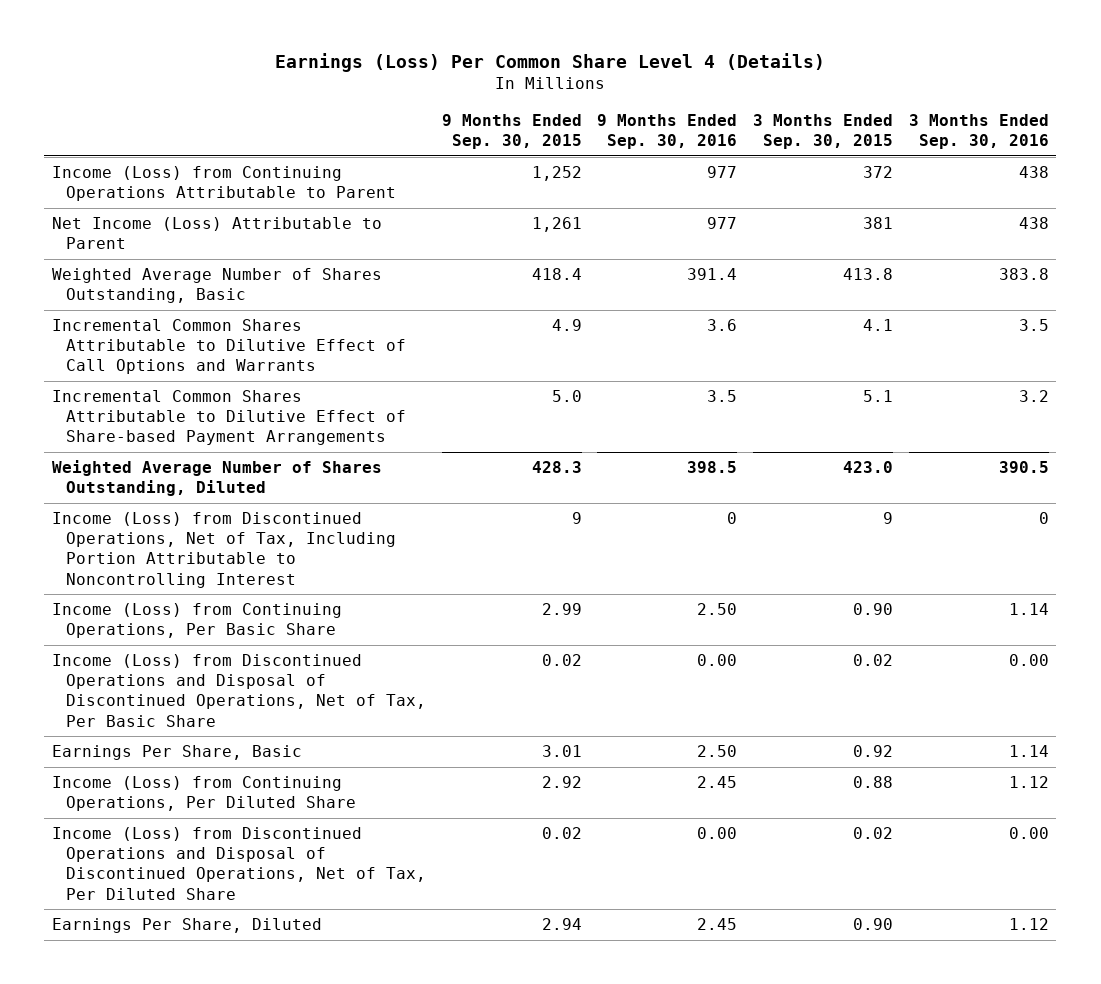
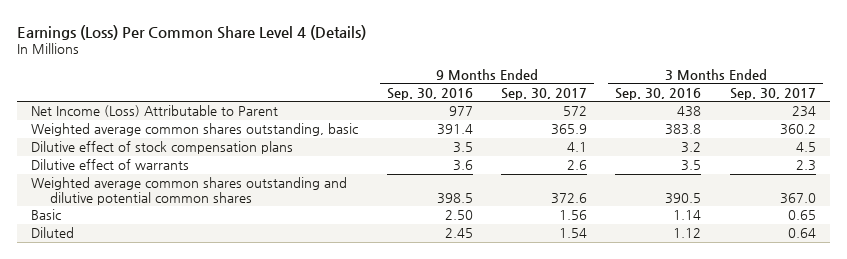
- | 9 Months Ended Sep. 30, 2015 | 9 Months Ended Sep. 30, 2016 | 3 Months Ended Sep. 30, 2015 | 3 Months Ended Sep. 30, 2016
+ | 9 Months Ended Sep. 30, 2016 | 9 Months Ended Sep. 30, 2017 | 3 Months Ended Sep. 30, 2016 | 3 Months Ended Sep. 30, 2017
- Income (Loss) from Continuing Operations Attributable to Parent | 1,252 | 977 | 372 | 438
- Weighted Average Number of Shares Outstanding, Basic | 418.4 | 391.4 | 413.8 | 383.8
- Incremental Common Shares Attributable to Dilutive Effect of Call Options and Warrants | 4.9 | 3.6 | 4.1 | 3.5
- Incremental Common Shares Attributable to Dilutive Effect of Share-based Payment Arrangements | 5.0 | 3.5 | 5.1 | 3.2
- Weighted Average Number of Shares Outstanding, Diluted | 428.3 | 398.5 | 423.0 | 390.5
- Income (Loss) from Discontinued Operations, Net of Tax, Including Portion Attributable to Noncontrolling Interest | 9 | 0 | 9 | 0
- Income (Loss) from Continuing Operations, Per Basic Share | 2.99 | 2.50 | 0.90 | 1.14
- Income (Loss) from Discontinued Operations and Disposal of Discontinued Operations, Net of Tax, Per Basic Share | 0.02 | 0.00 | 0.02 | 0.00
- Earnings Per Share, Basic | 3.01 | 2.50 | 0.92 | 1.14
- Income (Loss) from Continuing Operations, Per Diluted Share | 2.92 | 2.45 | 0.88 | 1.12
- Income (Loss) from Discontinued Operations and Disposal of Discontinued Operations, Net of Tax, Per Diluted Share | 0.02 | 0.00 | 0.02 | 0.00
- Earnings Per Share, Diluted | 2.94 | 2.45 | 0.90 | 1.12
+ Weighted average common shares outstanding, basic | 391.4 | 365.9 | 383.8 | 360.2
+ Dilutive effect of stock compensation plans | 3.5 | 4.1 | 3.2 | 4.5
+ Dilutive effect of warrants | 3.6 | 2.6 | 3.5 | 2.3
+ Weighted average common shares outstanding and dilutive potential common shares | 398.5 | 372.6 | 390.5 | 367.0
+ Basic | 2.50 | 1.56 | 1.14 | 0.65
+ Diluted | 2.45 | 1.54 | 1.12 | 0.64

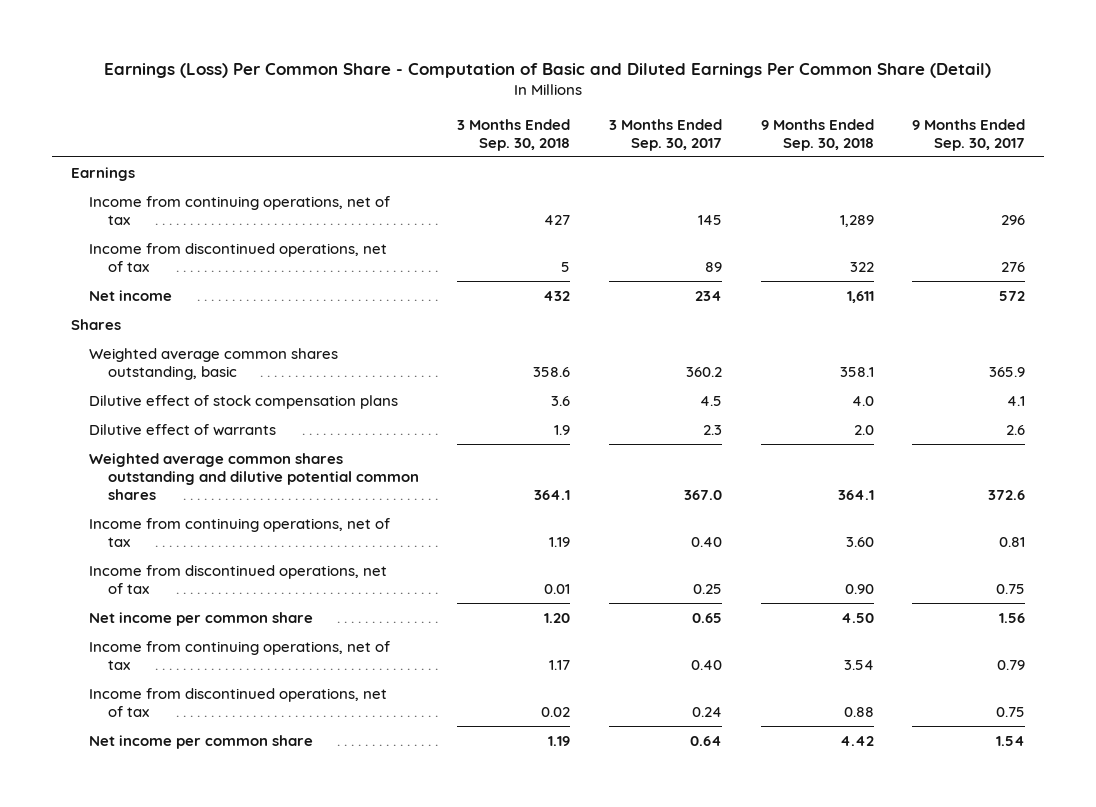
- Earnings (Loss) Per Common Share Level 4 (Details)
+ Earnings (Loss) Per Common Share - Computation of Basic and Diluted Earnings Per Common Share (Detail)
- | 9 Months Ended Sep. 30, 2016 | 9 Months Ended Sep. 30, 2017 | 3 Months Ended Sep. 30, 2016 | 3 Months Ended Sep. 30, 2017
+ | 3 Months Ended Sep. 30, 2018 | 3 Months Ended Sep. 30, 2017 | 9 Months Ended Sep. 30, 2018 | 9 Months Ended Sep. 30, 2017
- Net Income (Loss) Attributable to Parent | 977 | 572 | 438 | 234
+ Earnings
+ Income from continuing operations, net of tax | 427 | 145 | 1,289 | 296
+ Income from discontinued operations, net of tax | 5 | 89 | 322 | 276
+ Net income | 432 | 234 | 1,611 | 572
+ Shares
- Basic | 2.50 | 1.56 | 1.14 | 0.65
- Diluted | 2.45 | 1.54 | 1.12 | 0.64
+ Income from continuing operations, net of tax | 1.19 | 0.40 | 3.60 | 0.81
+ Income from discontinued operations, net of tax | 0.01 | 0.25 | 0.90 | 0.75
+ Net income per common share | 1.20 | 0.65 | 4.50 | 1.56
+ Income from continuing operations, net of tax | 1.17 | 0.40 | 3.54 | 0.79
+ Income from discontinued operations, net of tax | 0.02 | 0.24 | 0.88 | 0.75
+ Net income per common share | 1.19 | 0.64 | 4.42 | 1.54

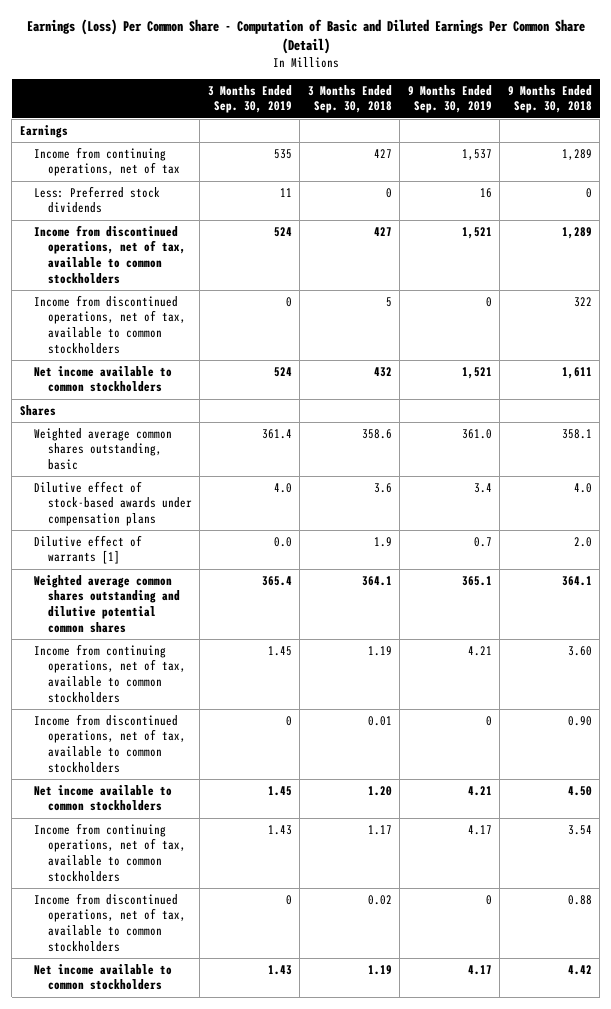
- | 3 Months Ended Sep. 30, 2018 | 3 Months Ended Sep. 30, 2017 | 9 Months Ended Sep. 30, 2018 | 9 Months Ended Sep. 30, 2017
+ | 3 Months Ended Sep. 30, 2019 | 3 Months Ended Sep. 30, 2018 | 9 Months Ended Sep. 30, 2019 | 9 Months Ended Sep. 30, 2018
- Income from discontinued operations, net of tax | 5 | 89 | 322 | 276
- Net income | 432 | 234 | 1,611 | 572
+ Less: Preferred stock dividends | 11 | 0 | 16 | 0
+ Income from discontinued operations, net of tax, available to common stockholders | 524 | 427 | 1,521 | 1,289
+ Income from discontinued operations, net of tax, available to common stockholders | 0 | 5 | 0 | 322
+ Net income available to common stockholders | 524 | 432 | 1,521 | 1,611
- Dilutive effect of stock compensation plans | 3.6 | 4.5 | 4.0 | 4.1
- Dilutive effect of warrants | 1.9 | 2.3 | 2.0 | 2.6
+ Dilutive effect of stock-based awards under compensation plans | 4.0 | 3.6 | 3.4 | 4.0
+ Dilutive effect of warrants [1] | 0.0 | 1.9 | 0.7 | 2.0
- Income from continuing operations, net of tax | 1.19 | 0.40 | 3.60 | 0.81
- Income from discontinued operations, net of tax | 0.01 | 0.25 | 0.90 | 0.75
- Net income per common share | 1.20 | 0.65 | 4.50 | 1.56
- Income from continuing operations, net of tax | 1.17 | 0.40 | 3.54 | 0.79
- Income from discontinued operations, net of tax | 0.02 | 0.24 | 0.88 | 0.75
- Net income per common share | 1.19 | 0.64 | 4.42 | 1.54
+ Income from continuing operations, net of tax, available to common stockholders | 1.45 | 1.19 | 4.21 | 3.60
+ Income from discontinued operations, net of tax, available to common stockholders | 0 | 0.01 | 0 | 0.90
+ Net income available to common stockholders | 1.45 | 1.20 | 4.21 | 4.50
+ Income from continuing operations, net of tax, available to common stockholders | 1.43 | 1.17 | 4.17 | 3.54
+ Income from discontinued operations, net of tax, available to common stockholders | 0 | 0.02 | 0 | 0.88
+ Net income available to common stockholders | 1.43 | 1.19 | 4.17 | 4.42

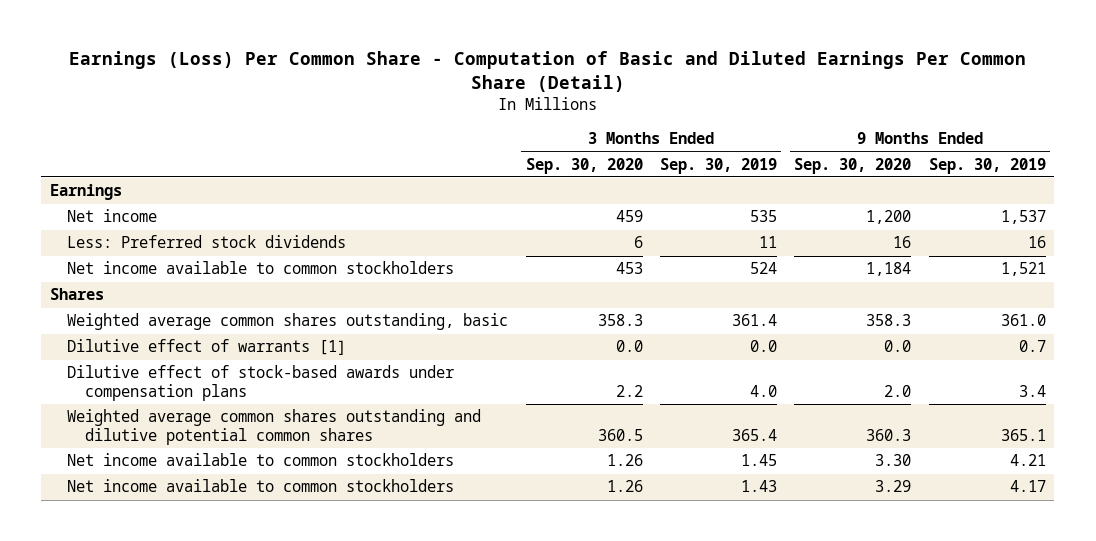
- | 3 Months Ended Sep. 30, 2019 | 3 Months Ended Sep. 30, 2018 | 9 Months Ended Sep. 30, 2019 | 9 Months Ended Sep. 30, 2018
+ | 3 Months Ended Sep. 30, 2020 | 3 Months Ended Sep. 30, 2019 | 9 Months Ended Sep. 30, 2020 | 9 Months Ended Sep. 30, 2019
- Income from continuing operations, net of tax | 535 | 427 | 1,537 | 1,289
+ Net income | 459 | 535 | 1,200 | 1,537
- Income from discontinued operations, net of tax, available to common stockholders | 524 | 427 | 1,521 | 1,289
- Income from discontinued operations, net of tax, available to common stockholders | 0 | 5 | 0 | 322
moved down: Dilutive effect of stock-based awards under compensation plans | 2.2 | 4.0 | 2.0 | 3.4
- Income from continuing operations, net of tax, available to common stockholders | 1.45 | 1.19 | 4.21 | 3.60
- Income from discontinued operations, net of tax, available to common stockholders | 0 | 0.01 | 0 | 0.90
- Income from continuing operations, net of tax, available to common stockholders | 1.43 | 1.17 | 4.17 | 3.54
- Income from discontinued operations, net of tax, available to common stockholders | 0 | 0.02 | 0 | 0.88

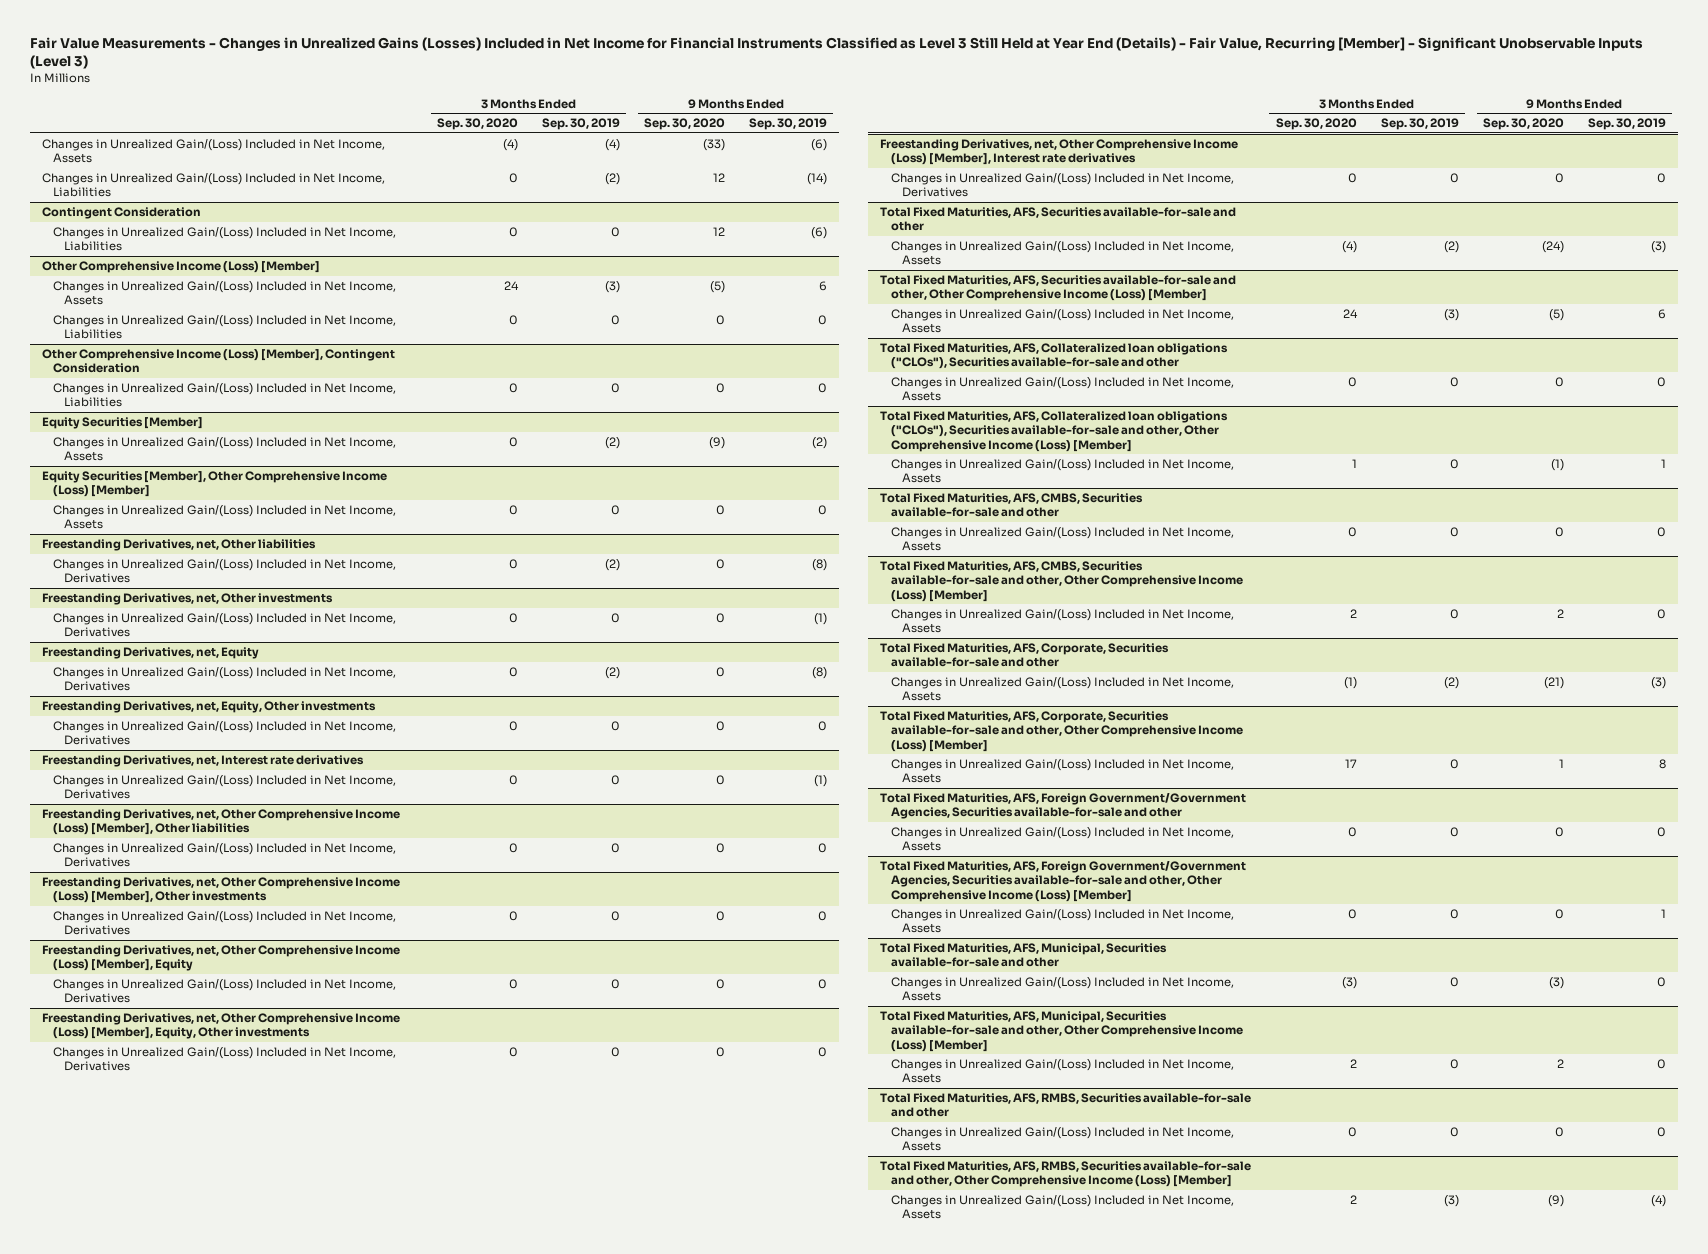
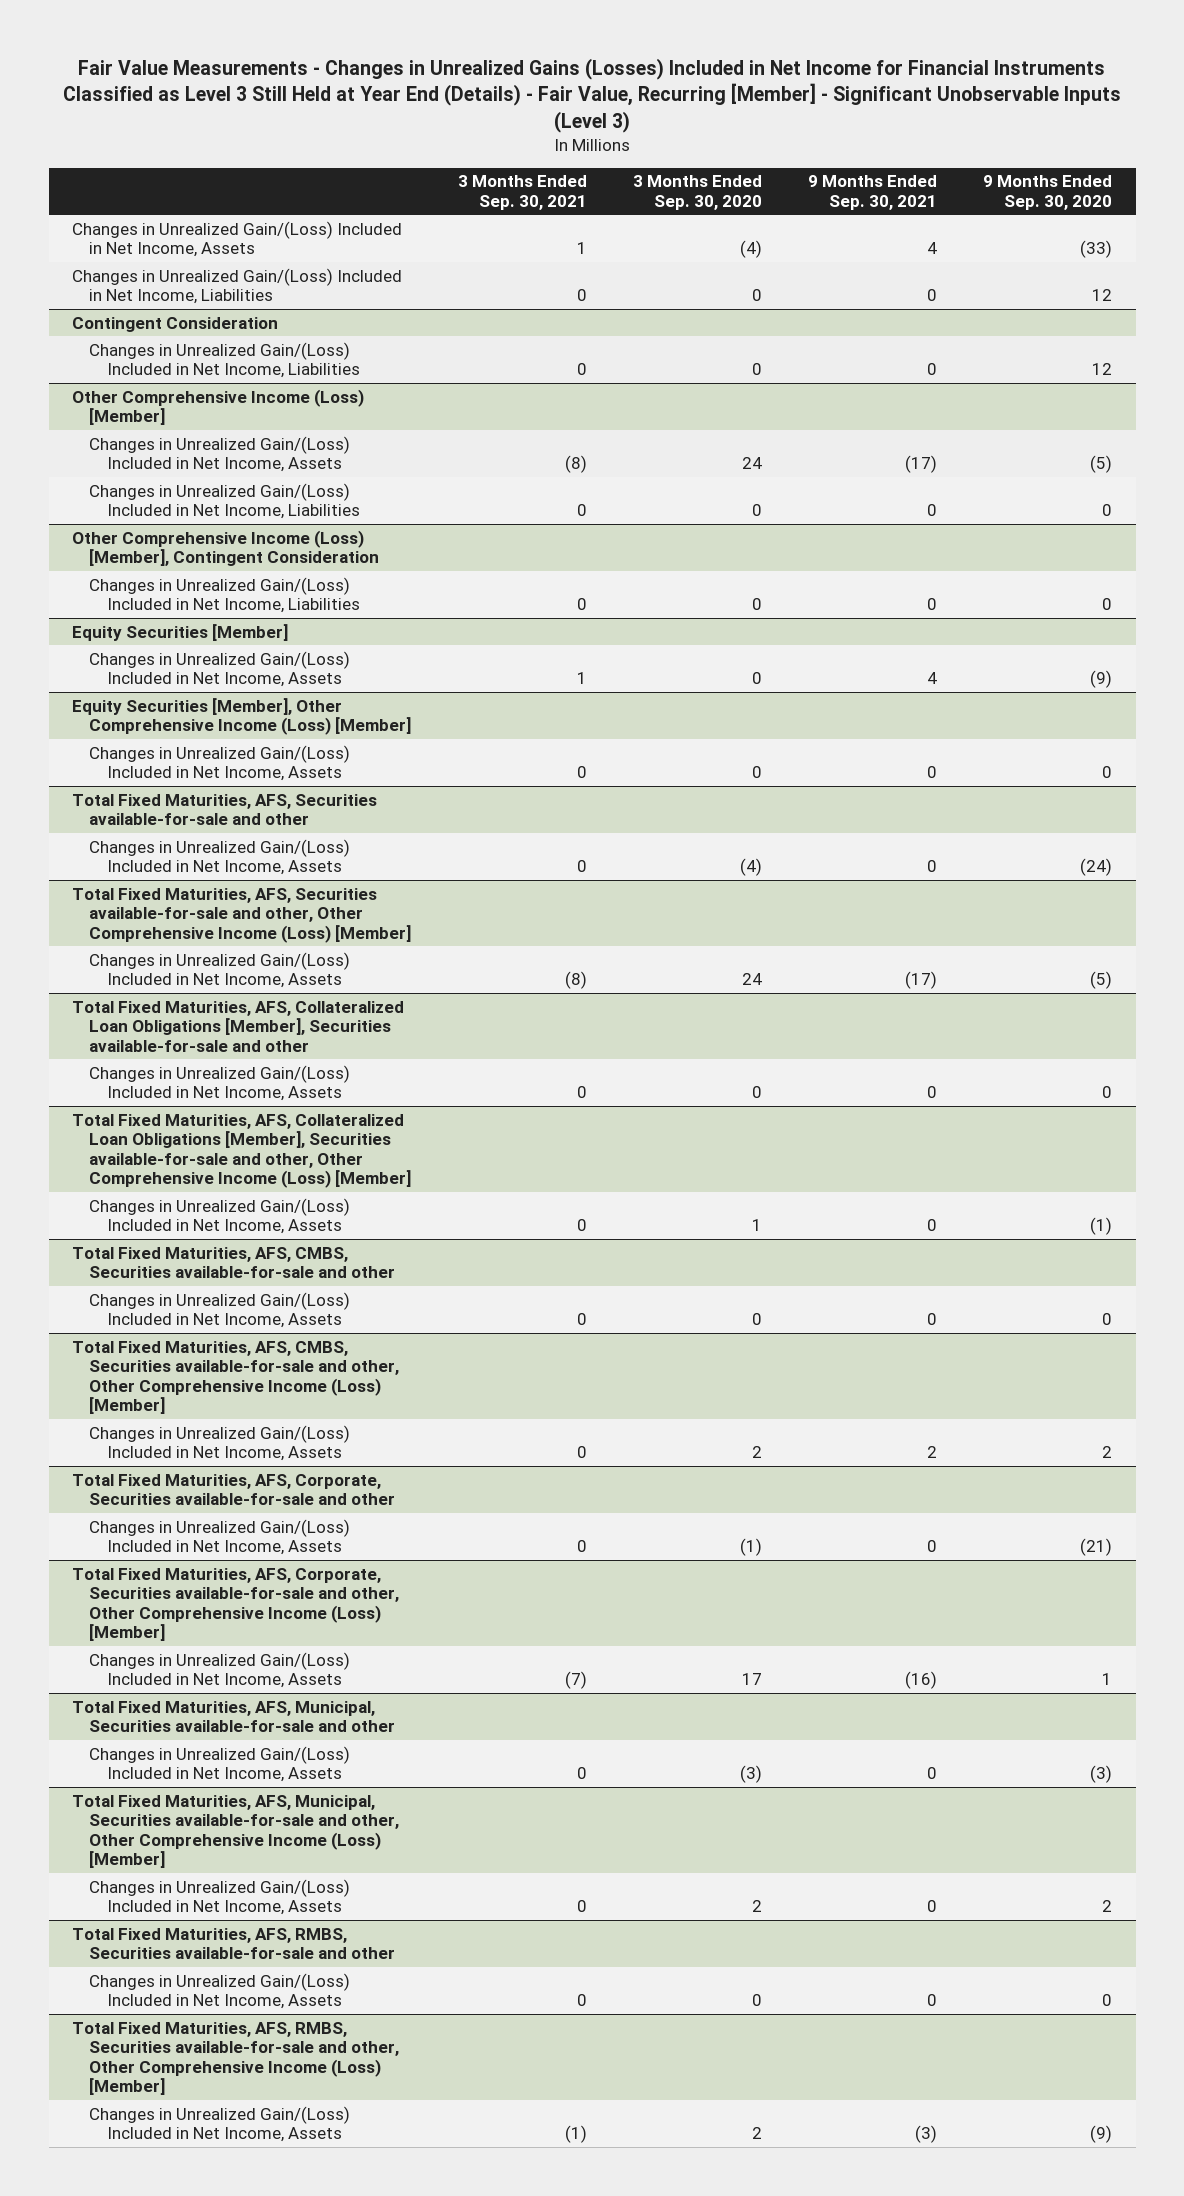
- | 3 Months Ended Sep. 30, 2020 | 3 Months Ended Sep. 30, 2019 | 9 Months Ended Sep. 30, 2020 | 9 Months Ended Sep. 30, 2019
+ | 3 Months Ended Sep. 30, 2021 | 3 Months Ended Sep. 30, 2020 | 9 Months Ended Sep. 30, 2021 | 9 Months Ended Sep. 30, 2020
- Freestanding Derivatives, net, Other liabilities
- Changes in Unrealized Gain/(Loss) Included in Net Income, Derivatives | 0 | (2) | 0 | (8)
- Freestanding Derivatives, net, Other investments
- Changes in Unrealized Gain/(Loss) Included in Net Income, Derivatives | 0 | 0 | 0 | (1)
- Freestanding Derivatives, net, Equity
- Changes in Unrealized Gain/(Loss) Included in Net Income, Derivatives | 0 | (2) | 0 | (8)
- Freestanding Derivatives, net, Equity, Other investments
- Changes in Unrealized Gain/(Loss) Included in Net Income, Derivatives | 0 | 0 | 0 | 0
- Freestanding Derivatives, net, Interest rate derivatives
- Changes in Unrealized Gain/(Loss) Included in Net Income, Derivatives | 0 | 0 | 0 | (1)
- Freestanding Derivatives, net, Other Comprehensive Income (Loss) [Member], Other liabilities
- Changes in Unrealized Gain/(Loss) Included in Net Income, Derivatives | 0 | 0 | 0 | 0
- Freestanding Derivatives, net, Other Comprehensive Income (Loss) [Member], Other investments
- Changes in Unrealized Gain/(Loss) Included in Net Income, Derivatives | 0 | 0 | 0 | 0
- Freestanding Derivatives, net, Other Comprehensive Income (Loss) [Member], Equity
- Changes in Unrealized Gain/(Loss) Included in Net Income, Derivatives | 0 | 0 | 0 | 0
- Freestanding Derivatives, net, Other Comprehensive Income (Loss) [Member], Equity, Other investments
- Changes in Unrealized Gain/(Loss) Included in Net Income, Derivatives | 0 | 0 | 0 | 0
- Freestanding Derivatives, net, Other Comprehensive Income (Loss) [Member], Interest rate derivatives
- Changes in Unrealized Gain/(Loss) Included in Net Income, Derivatives | 0 | 0 | 0 | 0
- Total Fixed Maturities, AFS, Collateralized loan obligations ("CLOs"), Securities available-for-sale and other
+ Total Fixed Maturities, AFS, Collateralized Loan Obligations [Member], Securities available-for-sale and other
- Total Fixed Maturities, AFS, Collateralized loan obligations ("CLOs"), Securities available-for-sale and other, Other Comprehensive Income (Loss) [Member]
+ Total Fixed Maturities, AFS, Collateralized Loan Obligations [Member], Securities available-for-sale and other, Other Comprehensive Income (Loss) [Member]
- Total Fixed Maturities, AFS, Foreign Government/Government Agencies, Securities available-for-sale and other
- Changes in Unrealized Gain/(Loss) Included in Net Income, Assets | 0 | 0 | 0 | 0
- Total Fixed Maturities, AFS, Foreign Government/Government Agencies, Securities available-for-sale and other, Other Comprehensive Income (Loss) [Member]
- Changes in Unrealized Gain/(Loss) Included in Net Income, Assets | 0 | 0 | 0 | 1

